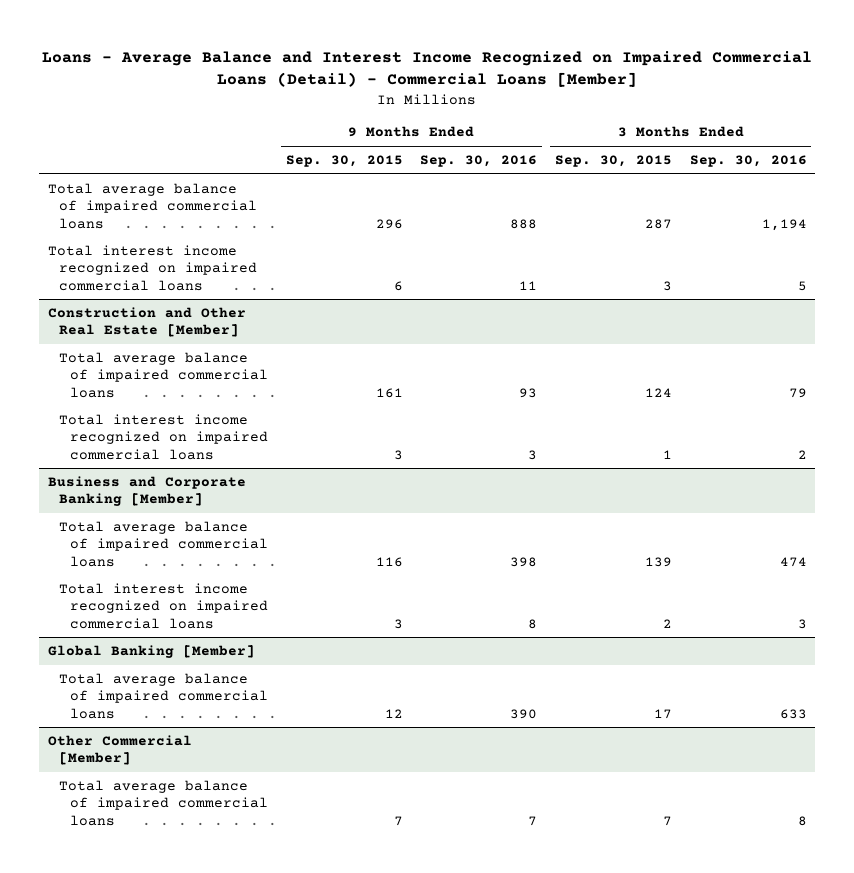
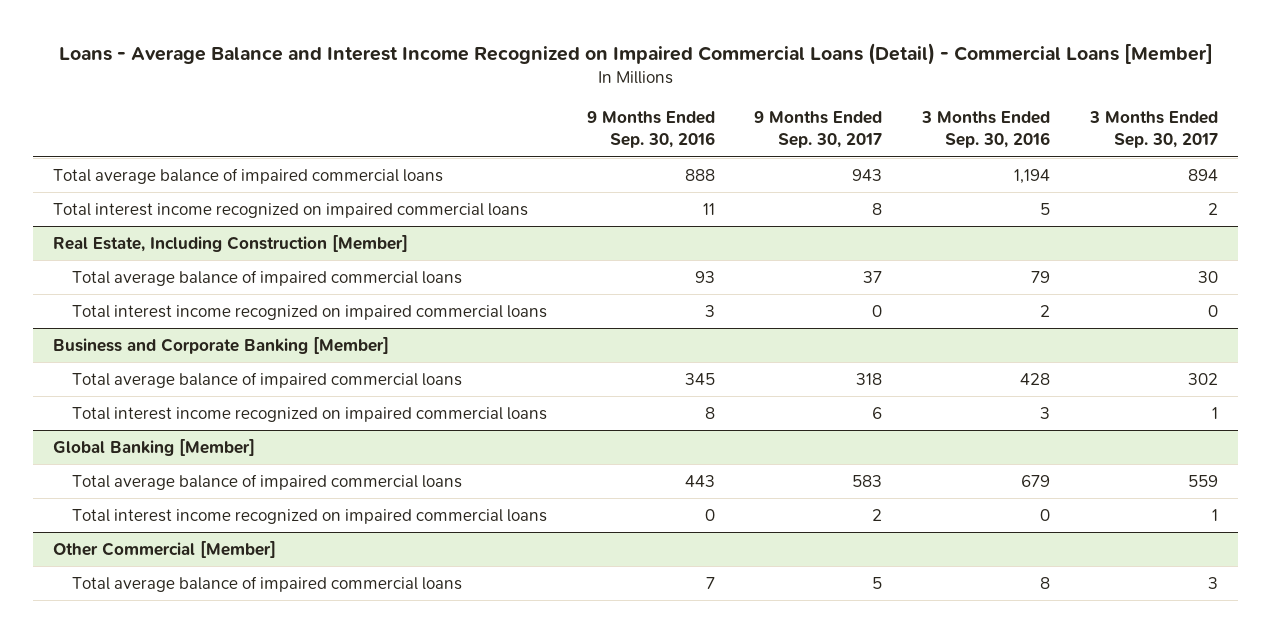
- | 9 Months Ended Sep. 30, 2015 | 9 Months Ended Sep. 30, 2016 | 3 Months Ended Sep. 30, 2015 | 3 Months Ended Sep. 30, 2016
+ | 9 Months Ended Sep. 30, 2016 | 9 Months Ended Sep. 30, 2017 | 3 Months Ended Sep. 30, 2016 | 3 Months Ended Sep. 30, 2017
- Construction and Other Real Estate [Member]
+ Real Estate, Including Construction [Member]
@ Business and Corporate Banking [Member]
- Total average balance of impaired commercial loans | 116 | 398 | 139 | 474
+ Total average balance of impaired commercial loans | 345 | 318 | 428 | 302
@ Global Banking [Member]
- Total average balance of impaired commercial loans | 12 | 390 | 17 | 633
+ Total average balance of impaired commercial loans | 443 | 583 | 679 | 559
+ Total interest income recognized on impaired commercial loans | 0 | 2 | 0 | 1

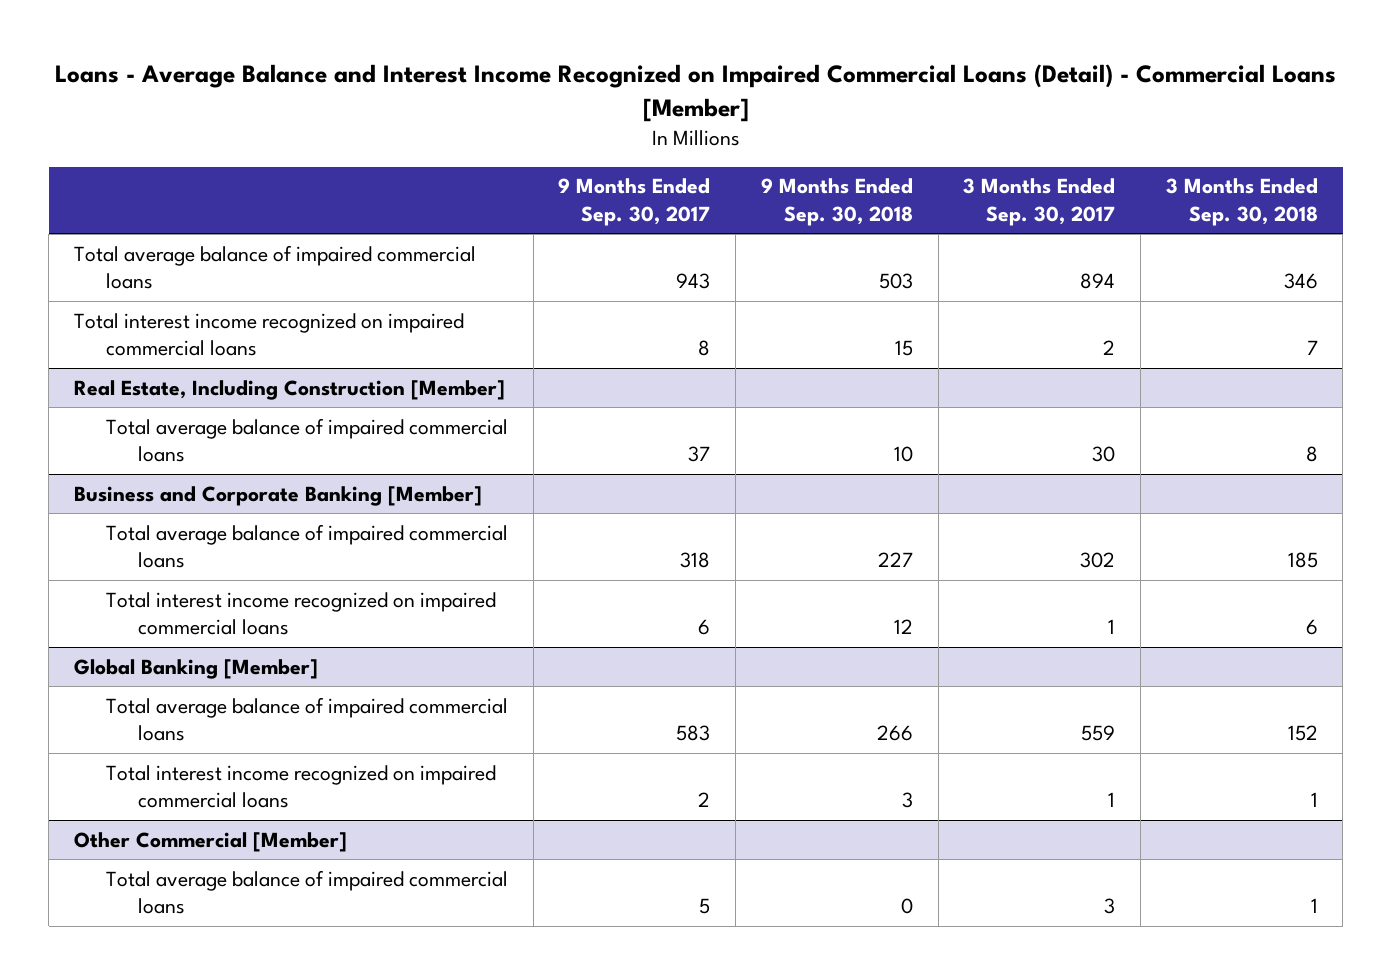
- | 9 Months Ended Sep. 30, 2016 | 9 Months Ended Sep. 30, 2017 | 3 Months Ended Sep. 30, 2016 | 3 Months Ended Sep. 30, 2017
+ | 9 Months Ended Sep. 30, 2017 | 9 Months Ended Sep. 30, 2018 | 3 Months Ended Sep. 30, 2017 | 3 Months Ended Sep. 30, 2018
@ Real Estate, Including Construction [Member]
- Total interest income recognized on impaired commercial loans | 3 | 0 | 2 | 0

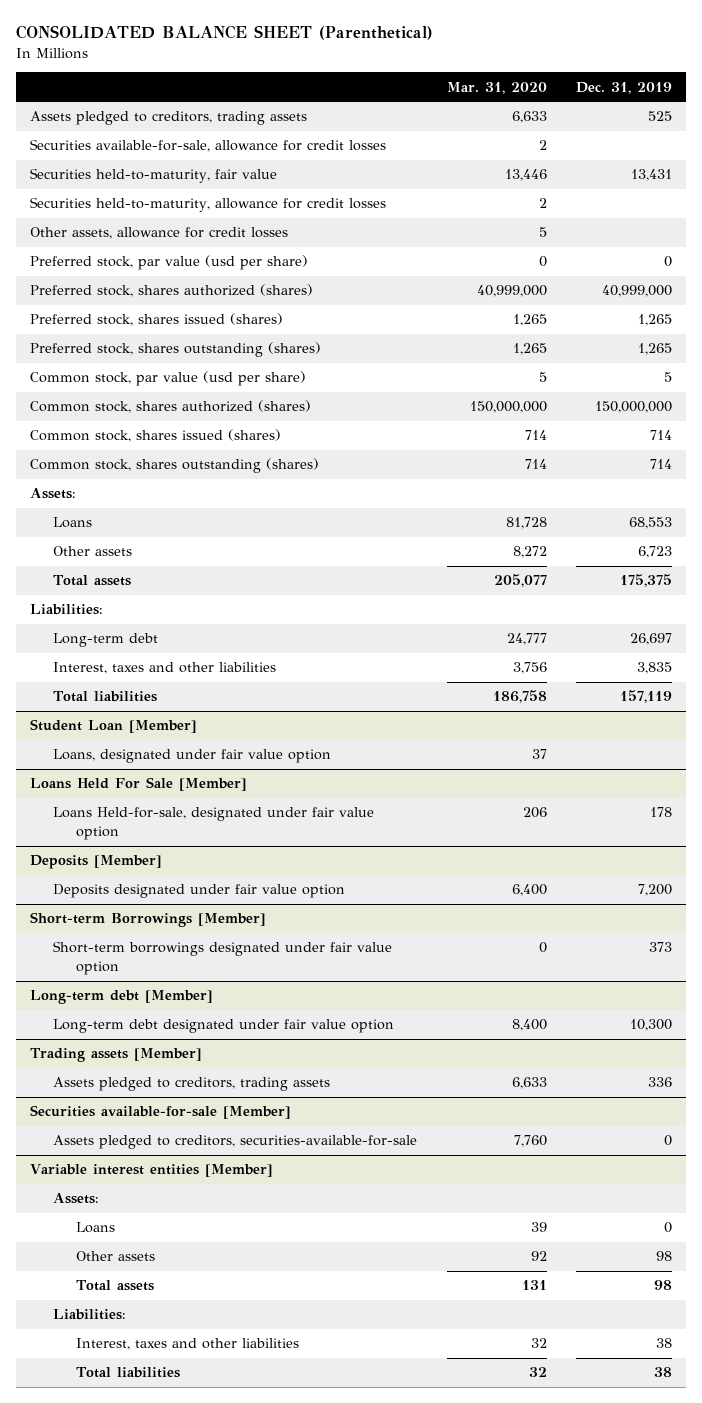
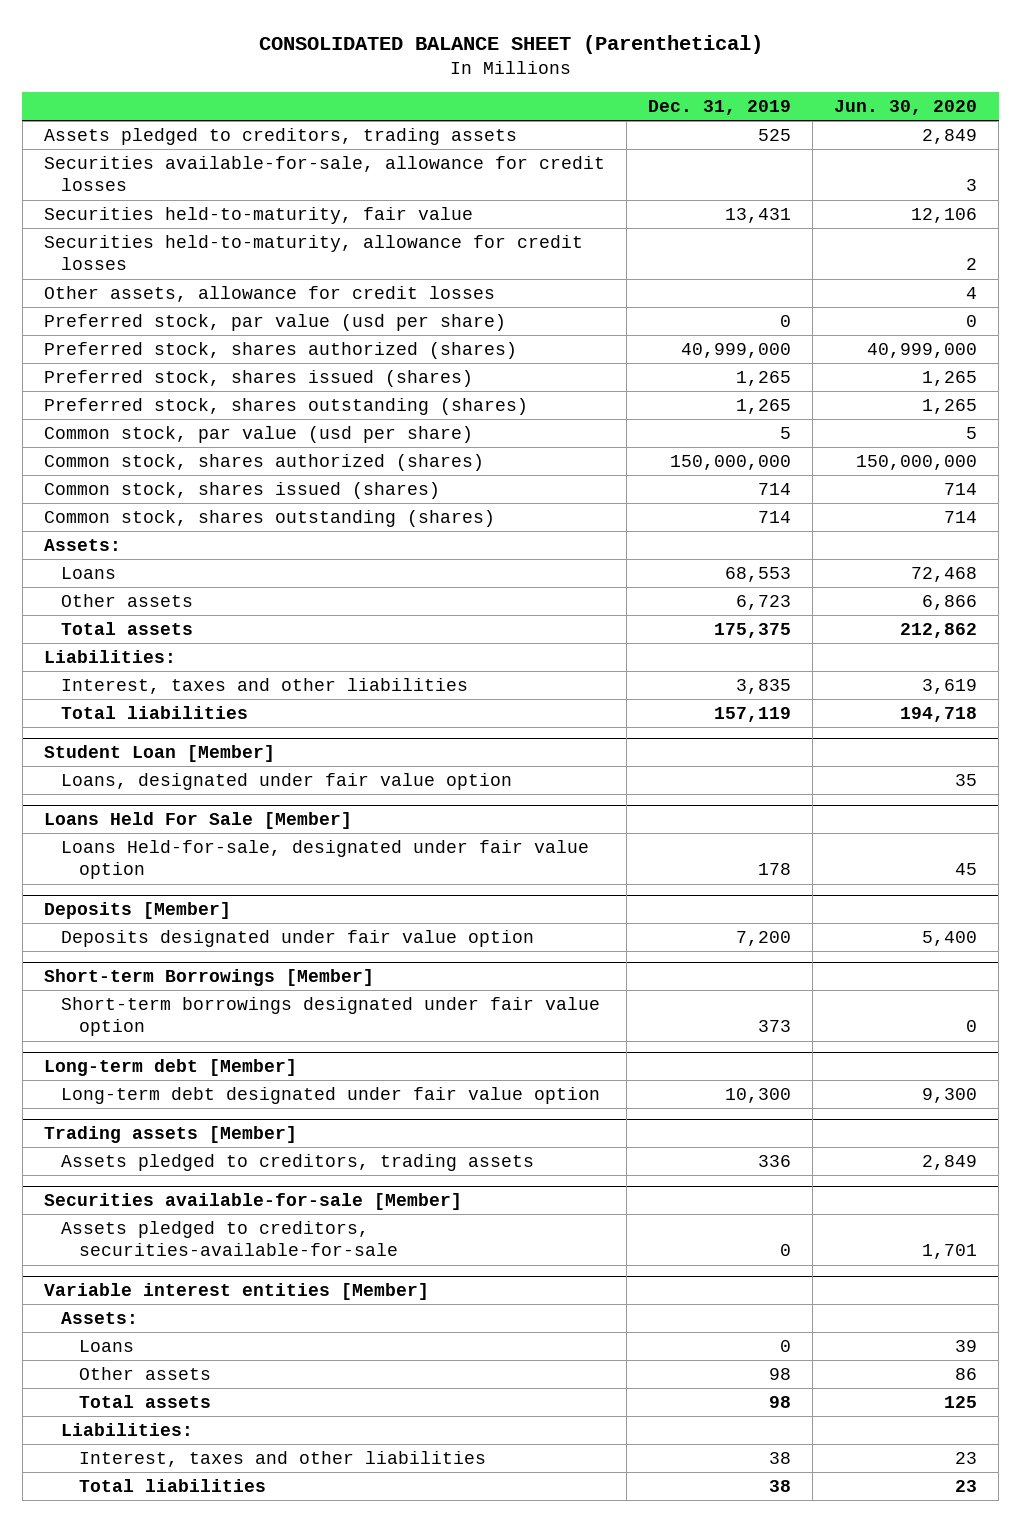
- | Mar. 31, 2020 | Dec. 31, 2019
+ | Dec. 31, 2019 | Jun. 30, 2020
- Long-term debt | 24,777 | 26,697

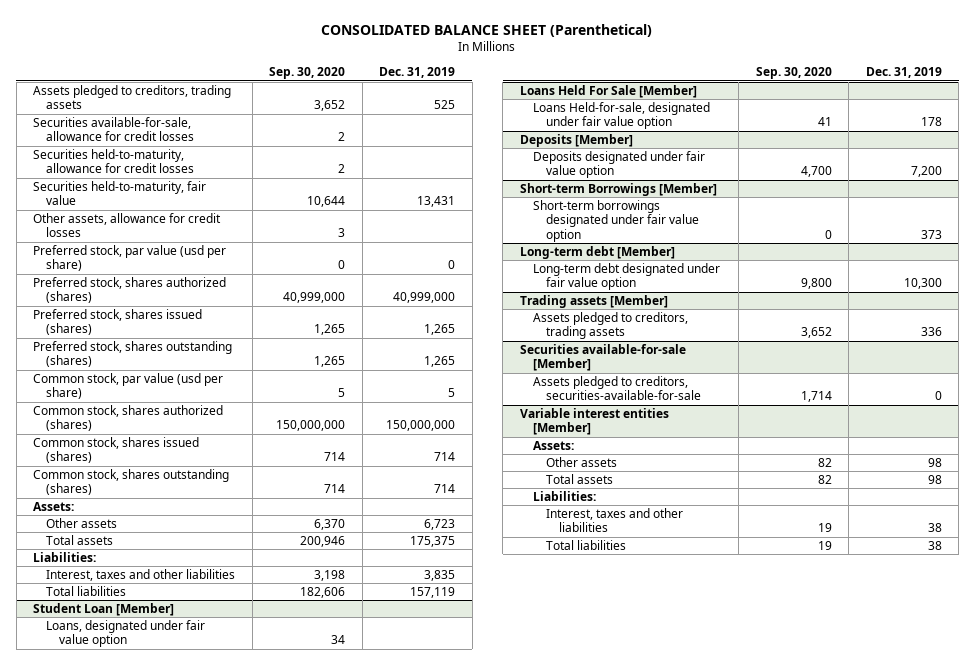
- | Dec. 31, 2019 | Jun. 30, 2020
+ | Sep. 30, 2020 | Dec. 31, 2019
moved down: Securities held-to-maturity, fair value | 10,644 | 13,431
- Loans | 68,553 | 72,468
@ Variable interest entities [Member]
- Loans | 0 | 39

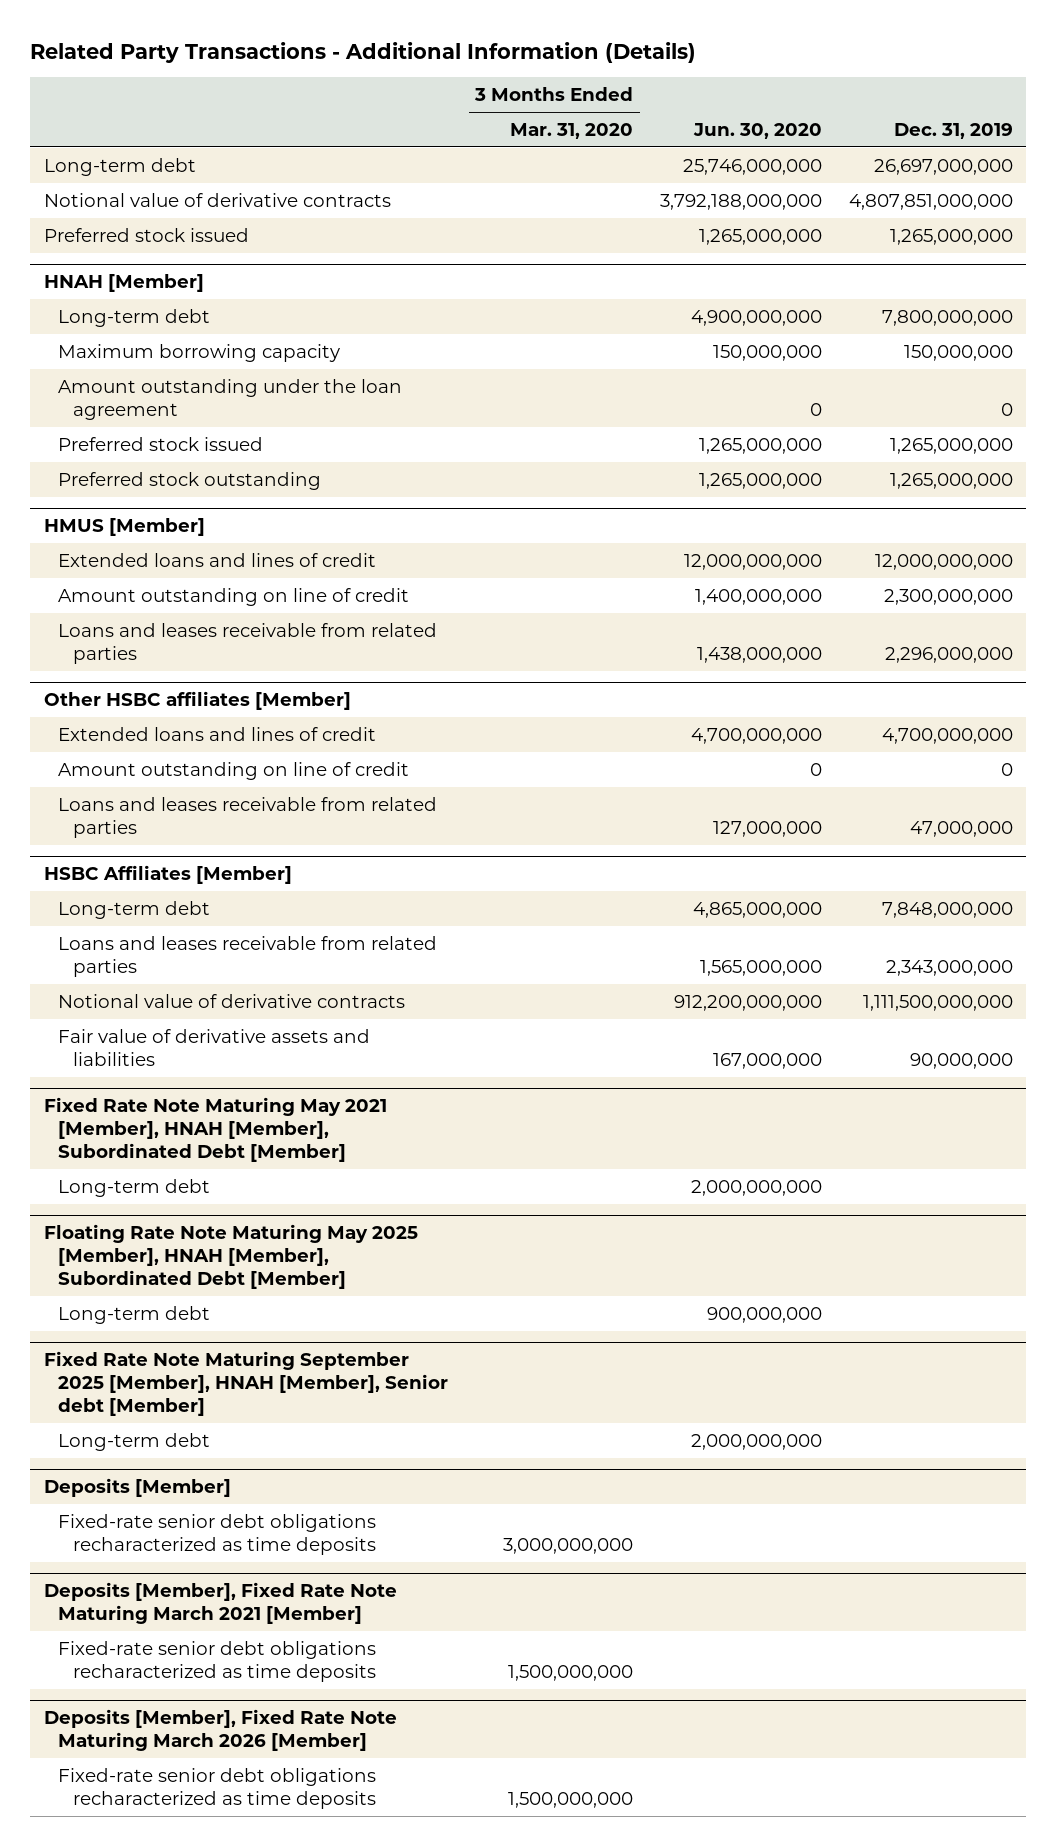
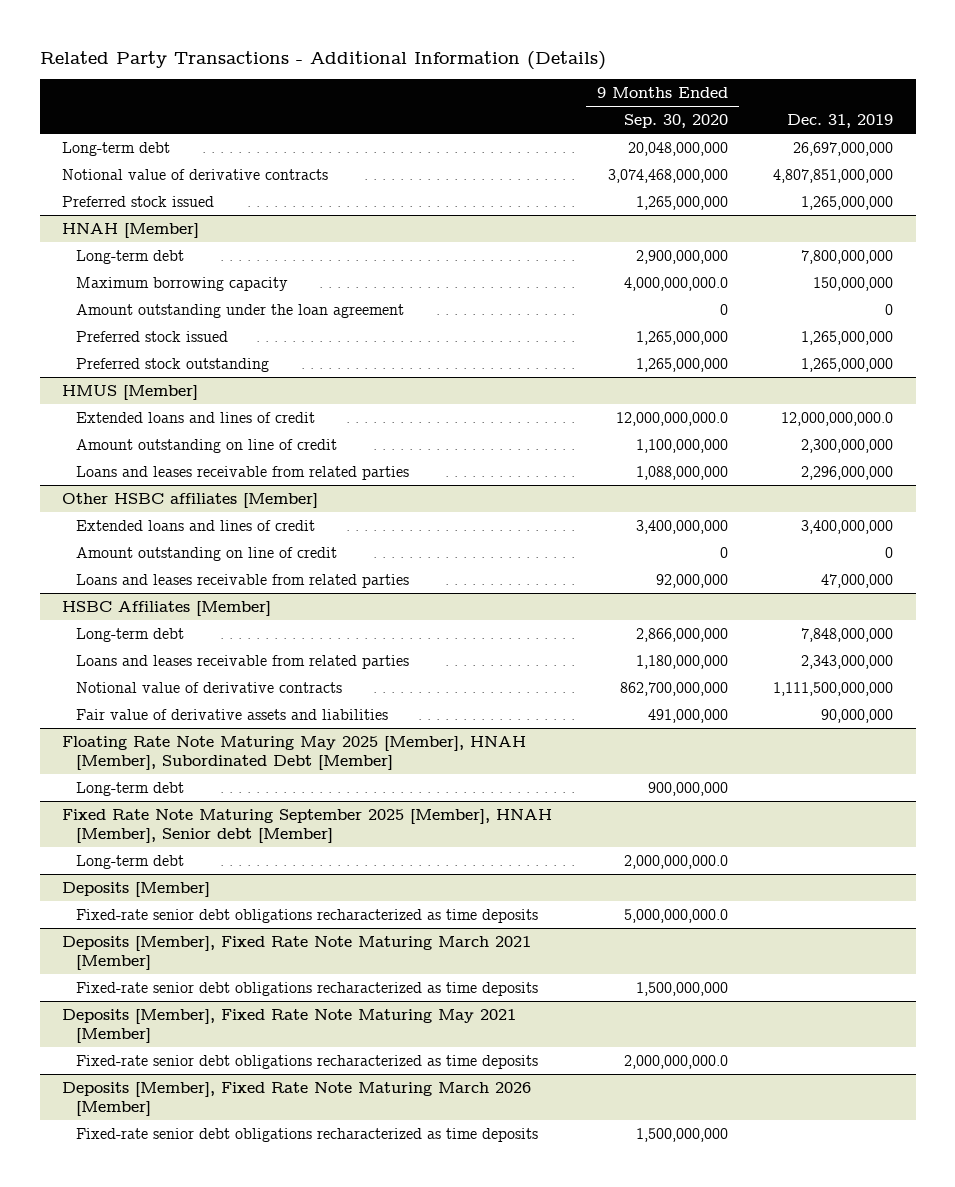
- | 3 Months Ended Mar. 31, 2020 | Jun. 30, 2020 | Dec. 31, 2019
+ | 9 Months Ended Sep. 30, 2020 | Dec. 31, 2019
@ HMUS [Member]
- Extended loans and lines of credit | | 12,000,000,000 | 12,000,000,000
+ Extended loans and lines of credit | 12,000,000,000.0 | 12,000,000,000.0
@ Other HSBC affiliates [Member]
- Extended loans and lines of credit | | 4,700,000,000 | 4,700,000,000
+ Extended loans and lines of credit | 3,400,000,000 | 3,400,000,000
- Fixed Rate Note Maturing May 2021 [Member], HNAH [Member], Subordinated Debt [Member]
- Long-term debt | | 2,000,000,000 |
+ Deposits [Member], Fixed Rate Note Maturing May 2021 [Member]
+ Fixed-rate senior debt obligations recharacterized as time deposits | 2,000,000,000.0 |

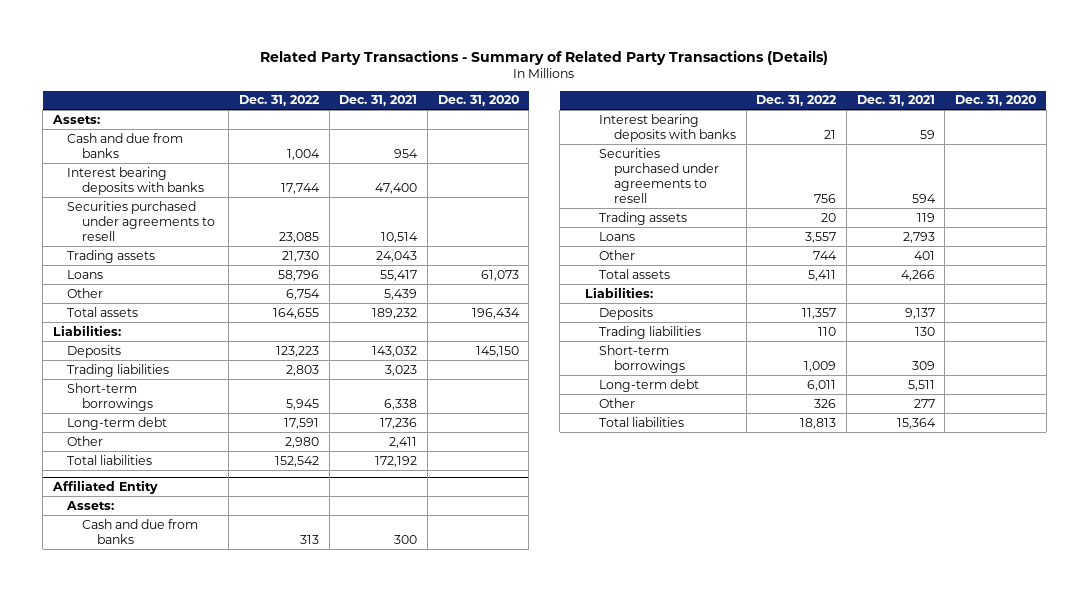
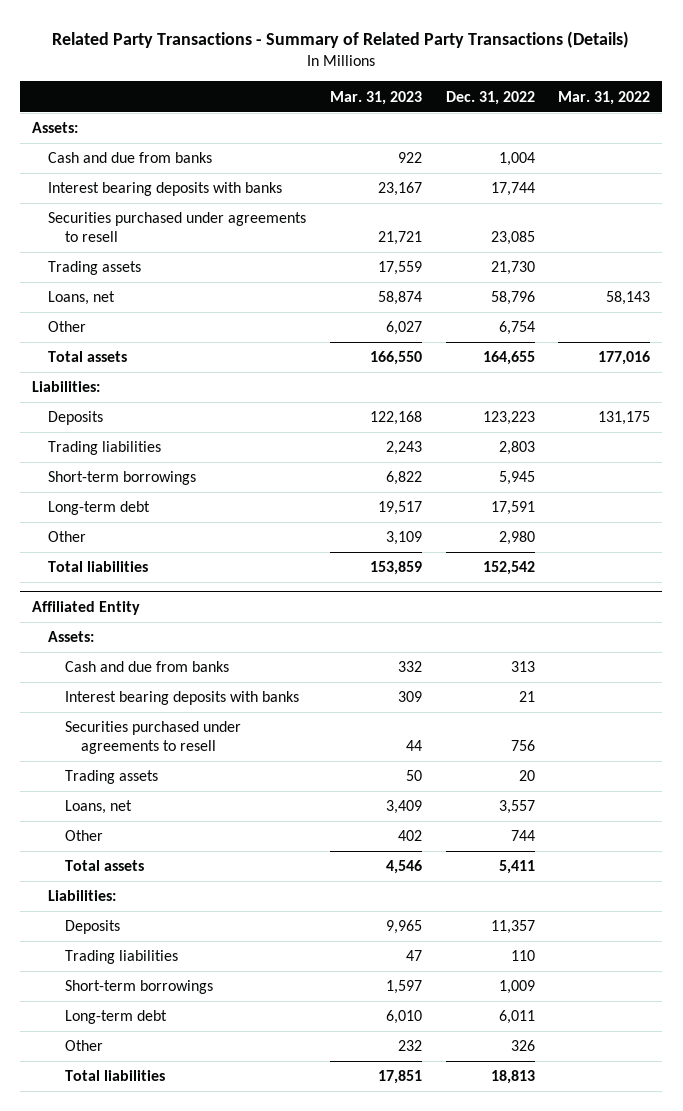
- | Dec. 31, 2022 | Dec. 31, 2021 | Dec. 31, 2020
+ | Mar. 31, 2023 | Dec. 31, 2022 | Mar. 31, 2022
- Loans | 58,796 | 55,417 | 61,073
+ Loans, net | 58,874 | 58,796 | 58,143
@ Affiliated Entity
- Loans | 3,557 | 2,793 |
+ Loans, net | 3,409 | 3,557 |

